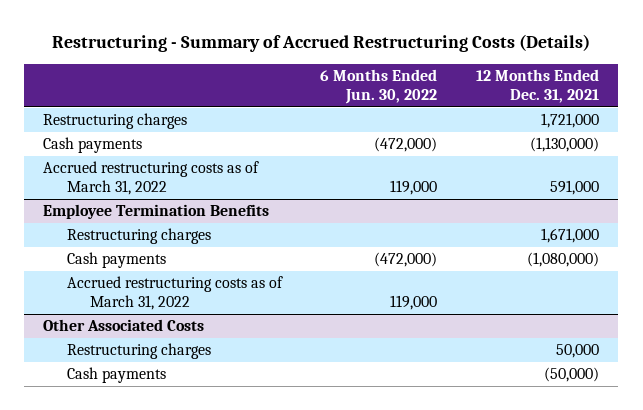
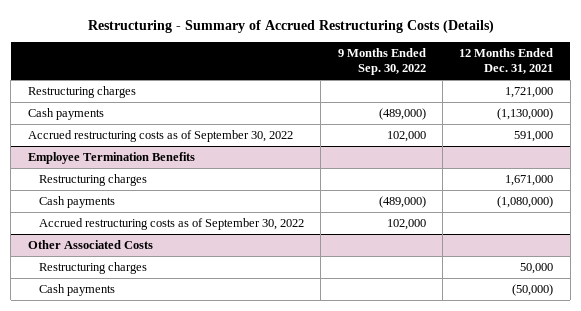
- | 6 Months Ended Jun. 30, 2022 | 12 Months Ended Dec. 31, 2021
+ | 9 Months Ended Sep. 30, 2022 | 12 Months Ended Dec. 31, 2021
- Accrued restructuring costs as of March 31, 2022 | 119,000 | 591,000
+ Accrued restructuring costs as of September 30, 2022 | 102,000 | 591,000
@ Employee Termination Benefits
- Accrued restructuring costs as of March 31, 2022 | 119,000 |
+ Accrued restructuring costs as of September 30, 2022 | 102,000 |

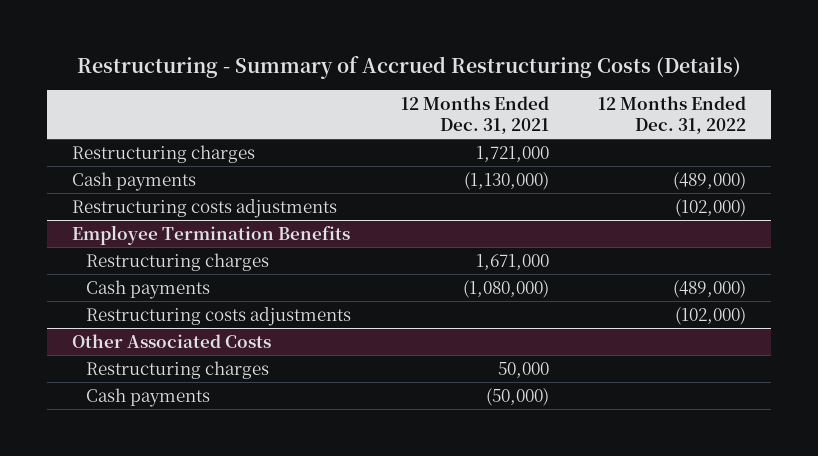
- | 9 Months Ended Sep. 30, 2022 | 12 Months Ended Dec. 31, 2021
+ | 12 Months Ended Dec. 31, 2021 | 12 Months Ended Dec. 31, 2022
- Accrued restructuring costs as of September 30, 2022 | 102,000 | 591,000
+ Restructuring costs adjustments | | (102,000)
@ Employee Termination Benefits
- Accrued restructuring costs as of September 30, 2022 | 102,000 |
+ Restructuring costs adjustments | | (102,000)

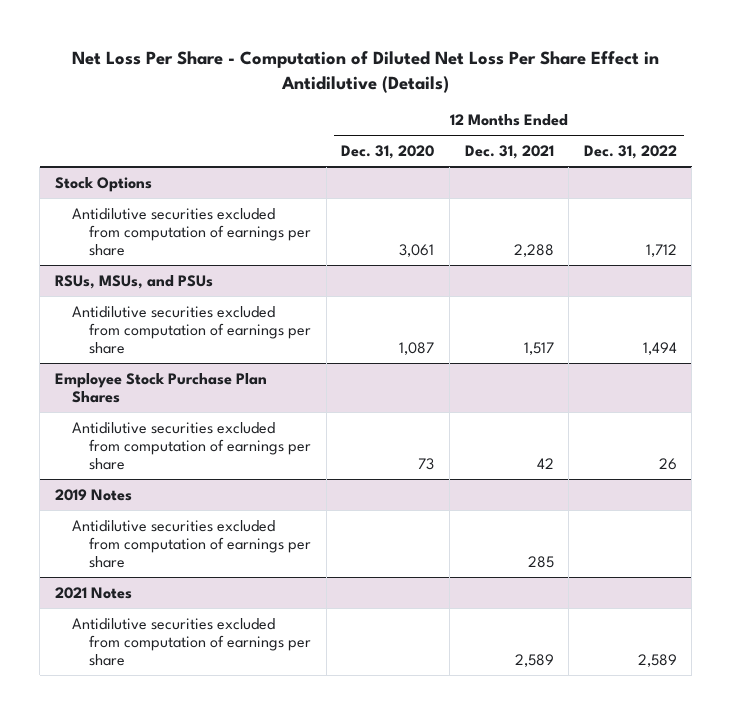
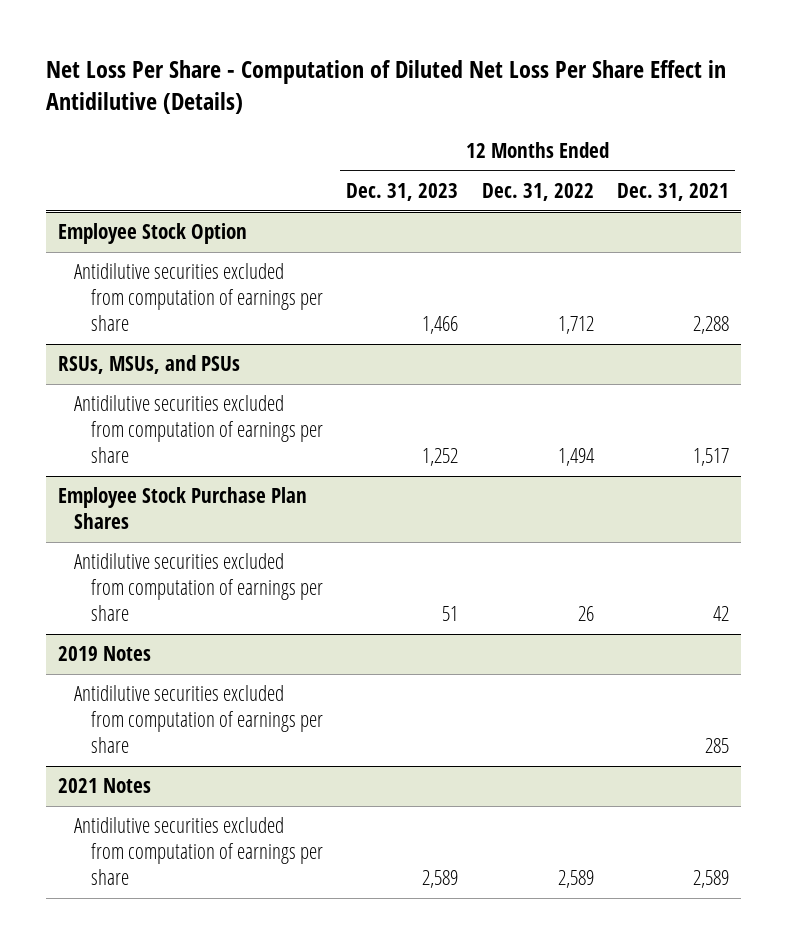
- | 12 Months Ended Dec. 31, 2020 | 12 Months Ended Dec. 31, 2021 | 12 Months Ended Dec. 31, 2022
+ | 12 Months Ended Dec. 31, 2023 | 12 Months Ended Dec. 31, 2022 | 12 Months Ended Dec. 31, 2021
- Stock Options
+ Employee Stock Option

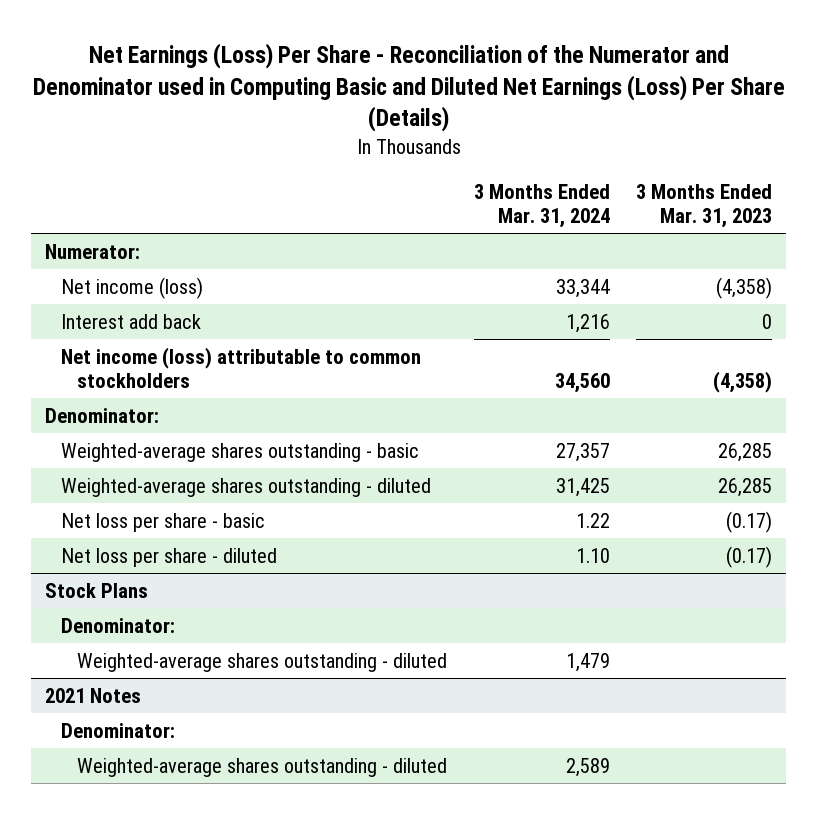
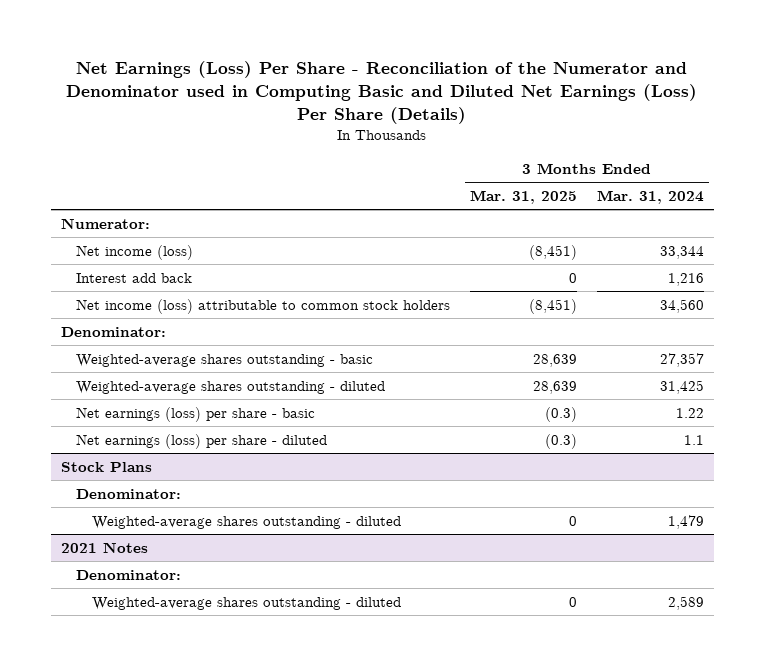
- | 3 Months Ended Mar. 31, 2024 | 3 Months Ended Mar. 31, 2023
+ | 3 Months Ended Mar. 31, 2025 | 3 Months Ended Mar. 31, 2024
- Net income (loss) attributable to common stockholders | 34,560 | (4,358)
+ Net income (loss) attributable to common stock holders | (8,451) | 34,560
- Net loss per share - basic | 1.22 | (0.17)
- Net loss per share - diluted | 1.10 | (0.17)
+ Net earnings (loss) per share - basic | (0.3) | 1.22
+ Net earnings (loss) per share - diluted | (0.3) | 1.1

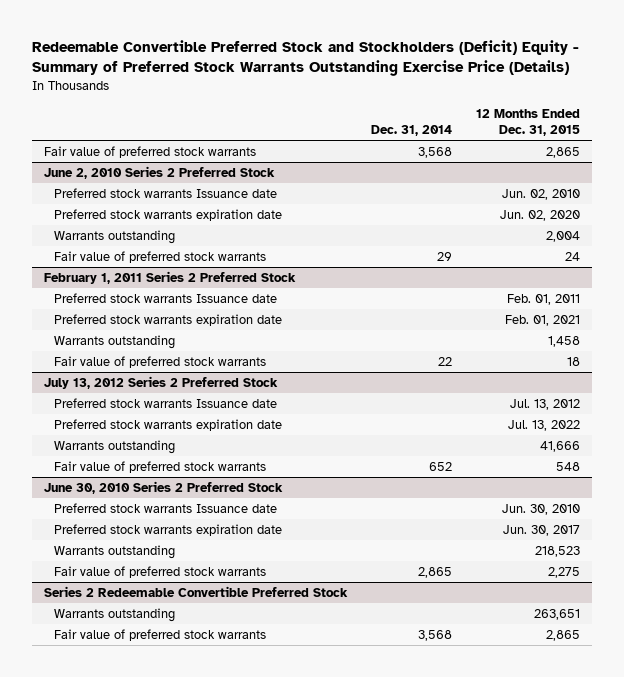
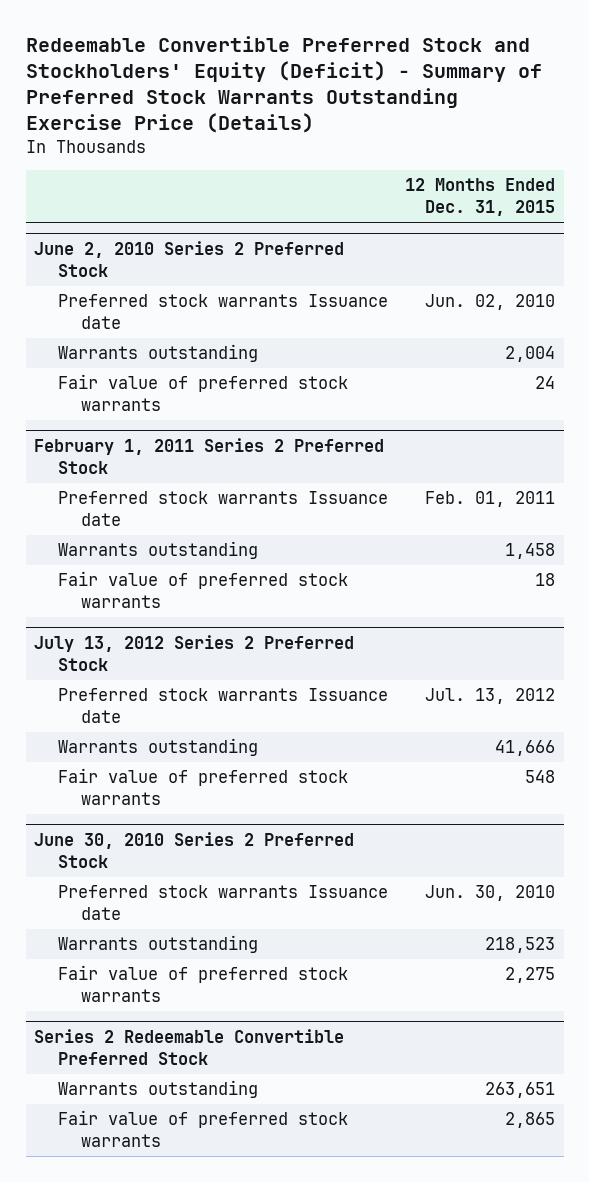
- Redeemable Convertible Preferred Stock and Stockholders (Deficit) Equity - Summary of Preferred Stock Warrants Outstanding Exercise Price (Details)
+ Redeemable Convertible Preferred Stock and Stockholders' Equity (Deficit) - Summary of Preferred Stock Warrants Outstanding Exercise Price (Details)
- | Dec. 31, 2014 | 12 Months Ended Dec. 31, 2015
+ | 12 Months Ended Dec. 31, 2015
- Fair value of preferred stock warrants | 3,568 | 2,865
@ June 2, 2010 Series 2 Preferred Stock
- Preferred stock warrants expiration date | | Jun. 02, 2020
@ February 1, 2011 Series 2 Preferred Stock
- Preferred stock warrants expiration date | | Feb. 01, 2021
@ July 13, 2012 Series 2 Preferred Stock
- Preferred stock warrants expiration date | | Jul. 13, 2022
@ June 30, 2010 Series 2 Preferred Stock
- Preferred stock warrants expiration date | | Jun. 30, 2017

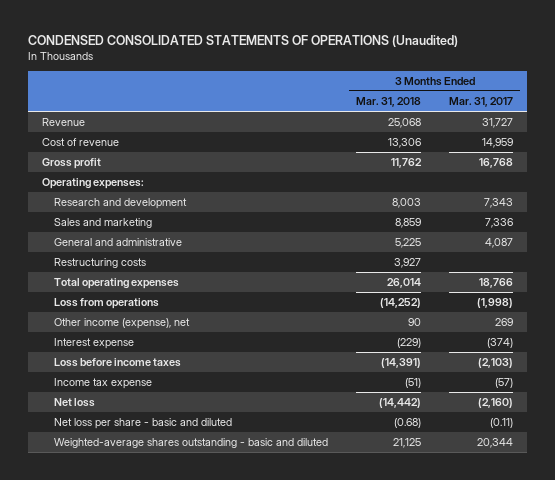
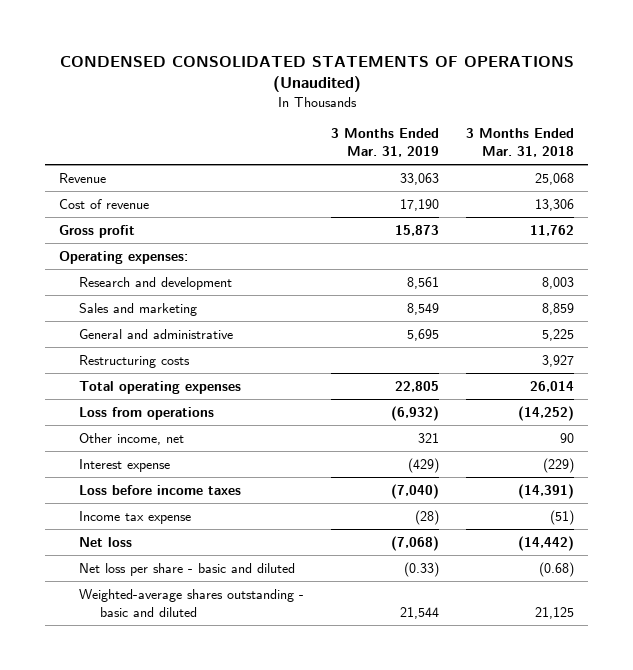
- | 3 Months Ended Mar. 31, 2018 | 3 Months Ended Mar. 31, 2017
+ | 3 Months Ended Mar. 31, 2019 | 3 Months Ended Mar. 31, 2018
- Other income (expense), net | 90 | 269
+ Other income, net | 321 | 90

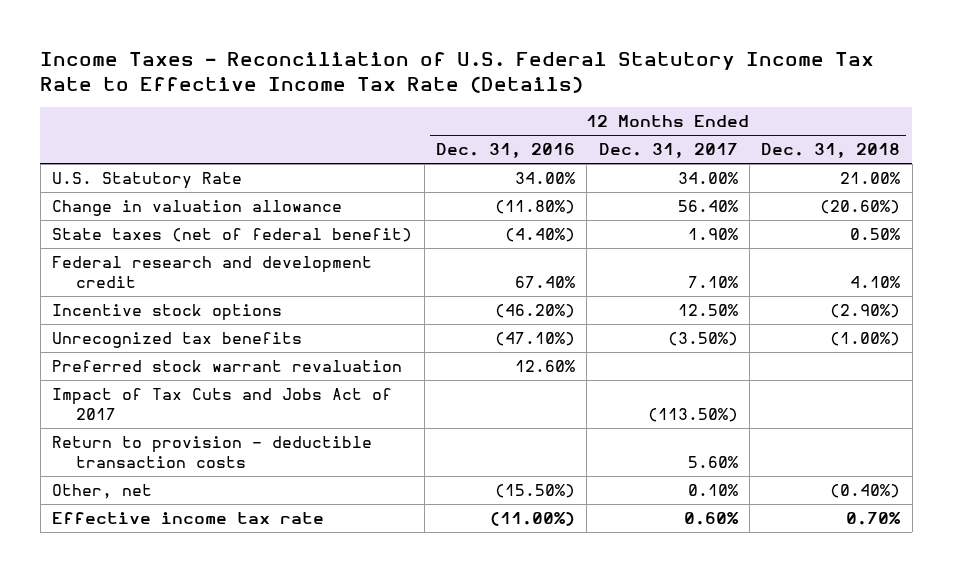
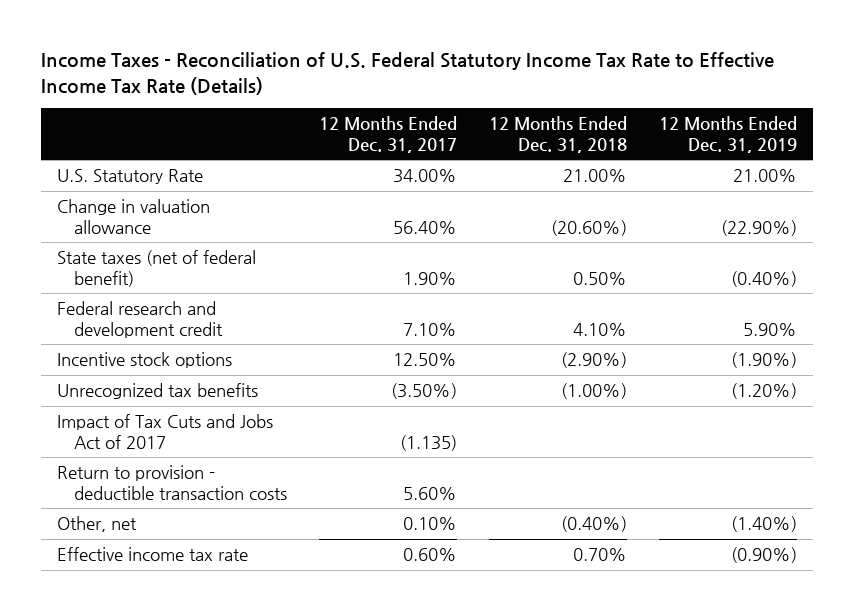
- | 12 Months Ended Dec. 31, 2016 | 12 Months Ended Dec. 31, 2017 | 12 Months Ended Dec. 31, 2018
+ | 12 Months Ended Dec. 31, 2017 | 12 Months Ended Dec. 31, 2018 | 12 Months Ended Dec. 31, 2019
- Preferred stock warrant revaluation | 12.60% | |
- Impact of Tax Cuts and Jobs Act of 2017 | | (113.50%) |
+ Impact of Tax Cuts and Jobs Act of 2017 | (1.135) | |

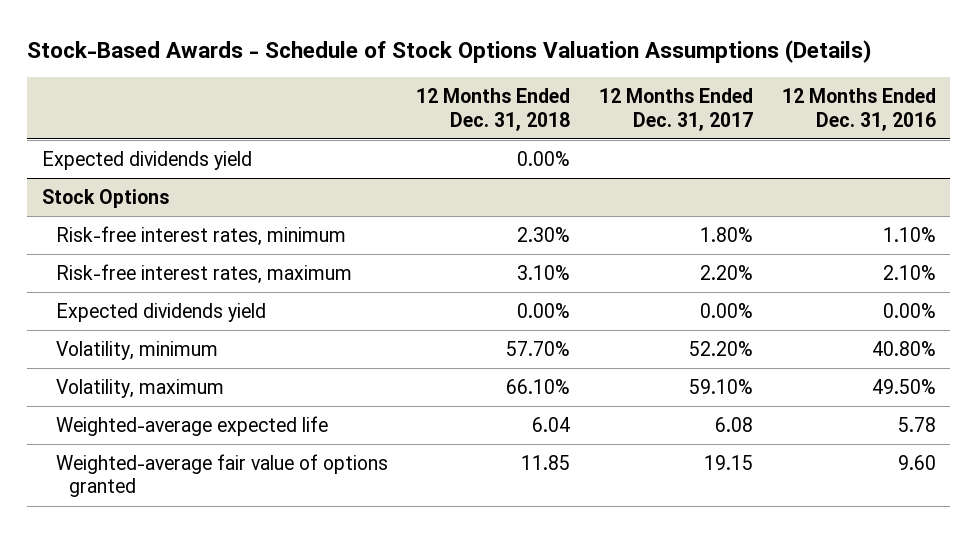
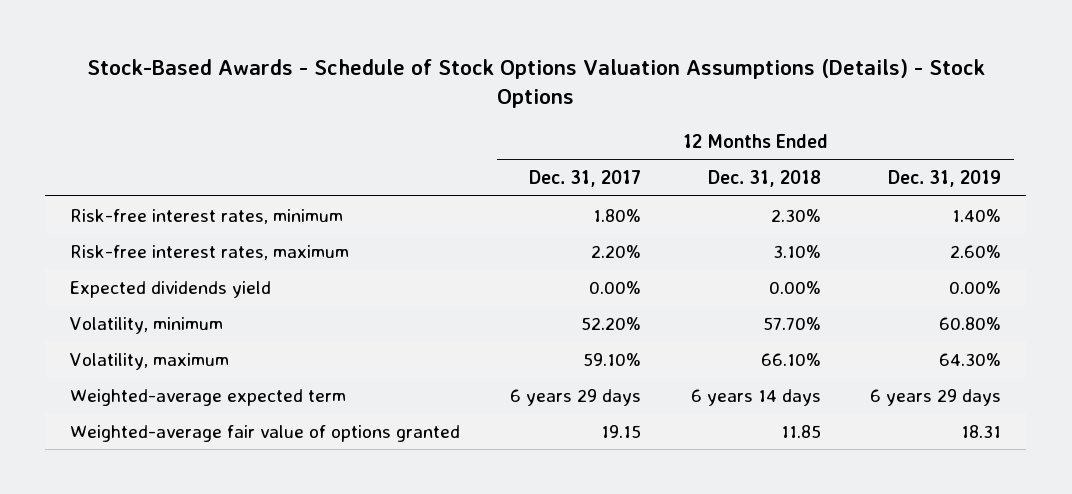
- Stock-Based Awards - Schedule of Stock Options Valuation Assumptions (Details)
+ Stock-Based Awards - Schedule of Stock Options Valuation Assumptions (Details) - Stock Options
- | 12 Months Ended Dec. 31, 2018 | 12 Months Ended Dec. 31, 2017 | 12 Months Ended Dec. 31, 2016
+ | 12 Months Ended Dec. 31, 2017 | 12 Months Ended Dec. 31, 2018 | 12 Months Ended Dec. 31, 2019
- Expected dividends yield | 0.00% | |
- Stock Options
- Weighted-average expected life | 6.04 | 6.08 | 5.78
+ Weighted-average expected term | 6 years 29 days | 6 years 14 days | 6 years 29 days

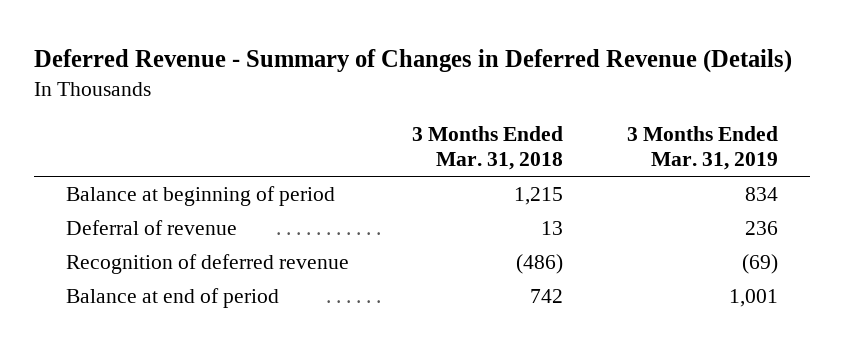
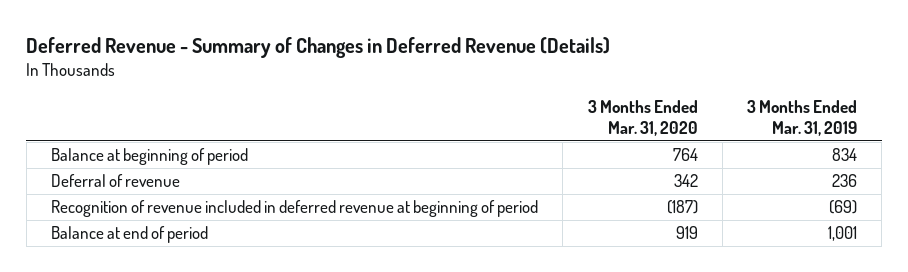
- | 3 Months Ended Mar. 31, 2018 | 3 Months Ended Mar. 31, 2019
+ | 3 Months Ended Mar. 31, 2020 | 3 Months Ended Mar. 31, 2019
- Recognition of deferred revenue | (486) | (69)
+ Recognition of revenue included in deferred revenue at beginning of period | (187) | (69)

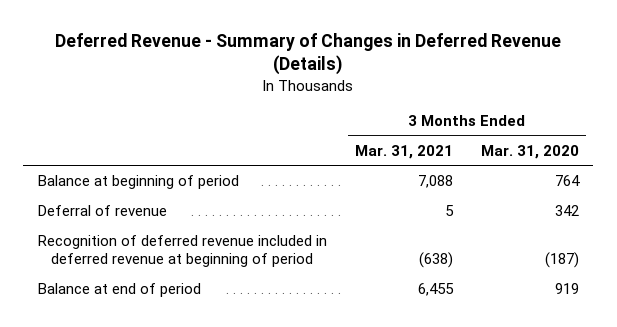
- | 3 Months Ended Mar. 31, 2020 | 3 Months Ended Mar. 31, 2019
+ | 3 Months Ended Mar. 31, 2021 | 3 Months Ended Mar. 31, 2020
- Recognition of revenue included in deferred revenue at beginning of period | (187) | (69)
+ Recognition of deferred revenue included in deferred revenue at beginning of period | (638) | (187)

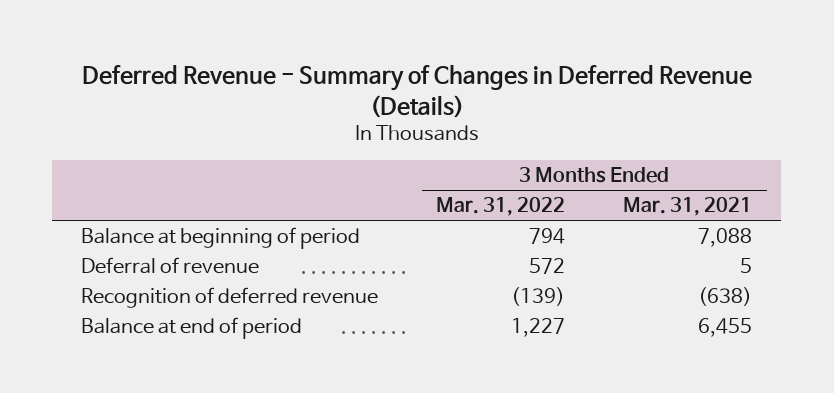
- | 3 Months Ended Mar. 31, 2021 | 3 Months Ended Mar. 31, 2020
+ | 3 Months Ended Mar. 31, 2022 | 3 Months Ended Mar. 31, 2021
- Recognition of deferred revenue included in deferred revenue at beginning of period | (638) | (187)
+ Recognition of deferred revenue | (139) | (638)

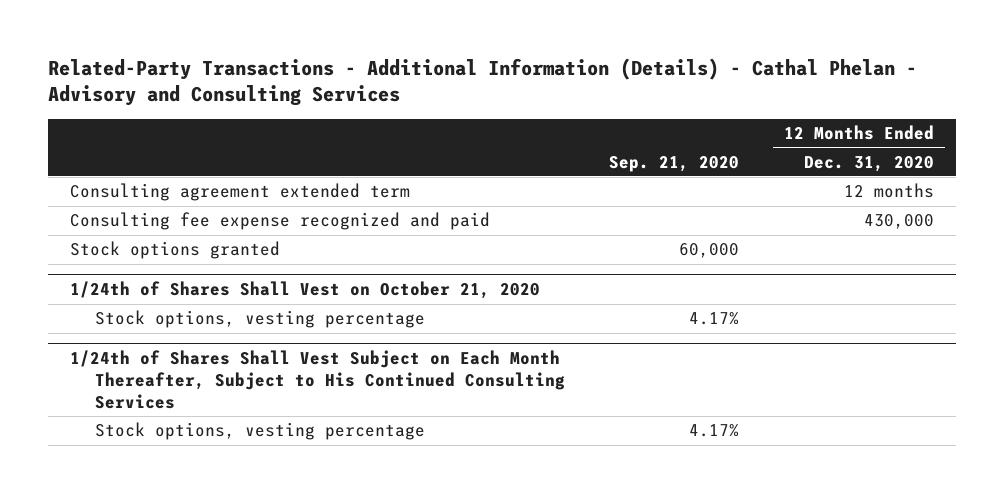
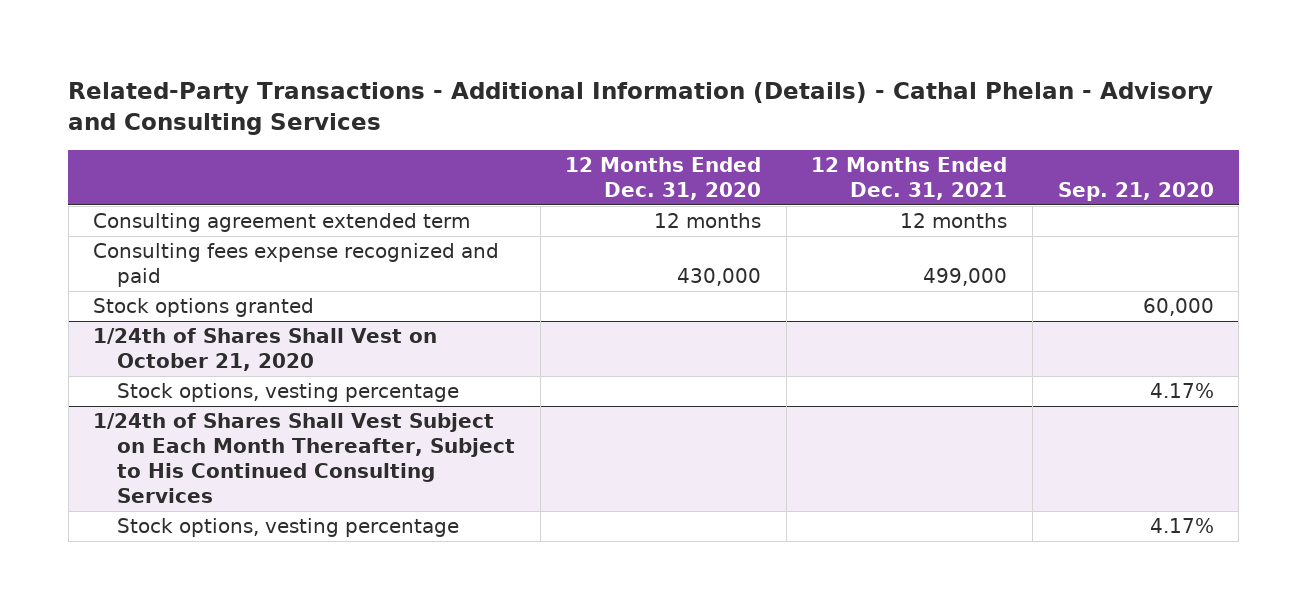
- | Sep. 21, 2020 | 12 Months Ended Dec. 31, 2020
+ | 12 Months Ended Dec. 31, 2020 | 12 Months Ended Dec. 31, 2021 | Sep. 21, 2020
- Consulting fee expense recognized and paid | | 430,000
+ Consulting fees expense recognized and paid | 430,000 | 499,000 |

